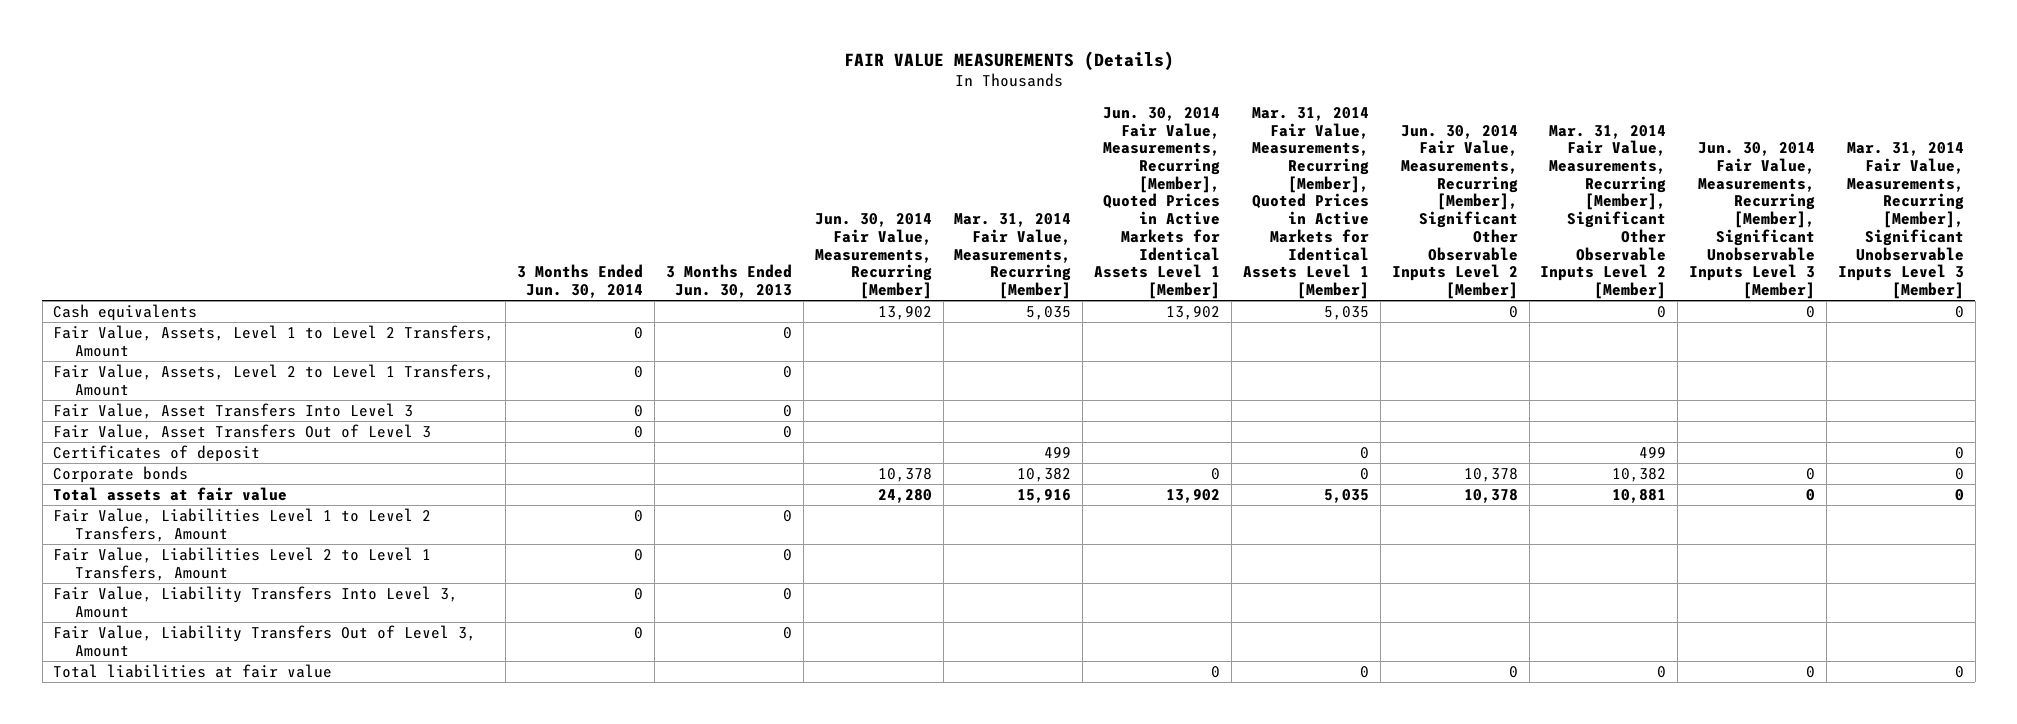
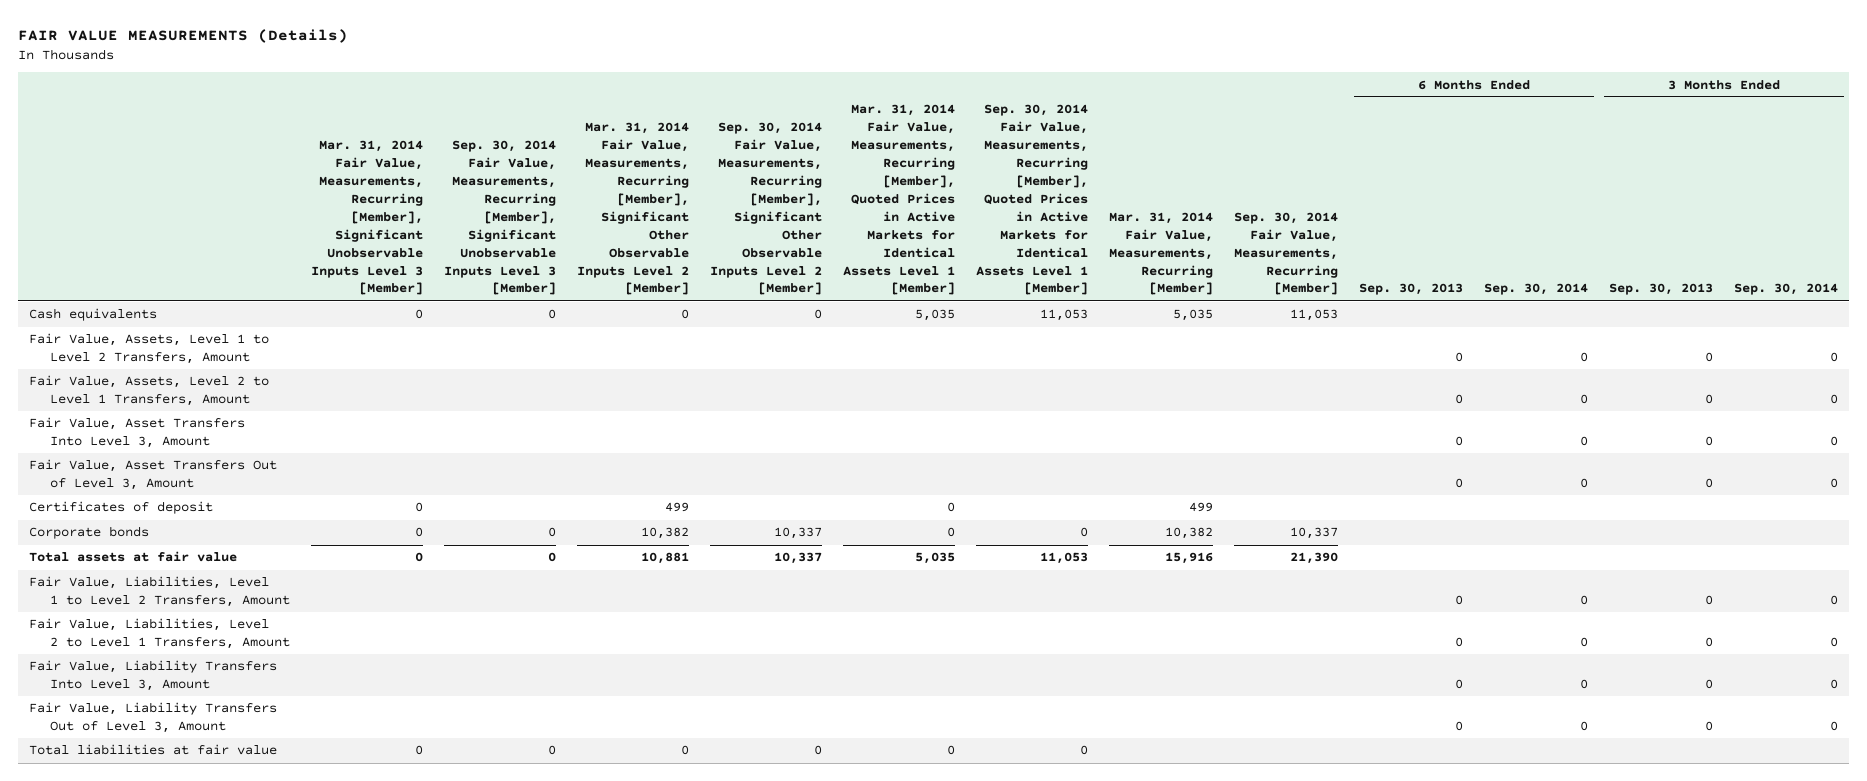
- | 3 Months Ended Jun. 30, 2014 | 3 Months Ended Jun. 30, 2013 | Jun. 30, 2014 Fair Value, Measurements, Recurring [Member] | Mar. 31, 2014 Fair Value, Measurements, Recurring [Member] | Jun. 30, 2014 Fair Value, Measurements, Recurring [Member], Quoted Prices in Active Markets for Identical Assets Level 1 [Member] | Mar. 31, 2014 Fair Value, Measurements, Recurring [Member], Quoted Prices in Active Markets for Identical Assets Level 1 [Member] | Jun. 30, 2014 Fair Value, Measurements, Recurring [Member], Significant Other Observable Inputs Level 2 [Member] | Mar. 31, 2014 Fair Value, Measurements, Recurring [Member], Significant Other Observable Inputs Level 2 [Member] | Jun. 30, 2014 Fair Value, Measurements, Recurring [Member], Significant Unobservable Inputs Level 3 [Member] | Mar. 31, 2014 Fair Value, Measurements, Recurring [Member], Significant Unobservable Inputs Level 3 [Member]
+ | Mar. 31, 2014 Fair Value, Measurements, Recurring [Member], Significant Unobservable Inputs Level 3 [Member] | Sep. 30, 2014 Fair Value, Measurements, Recurring [Member], Significant Unobservable Inputs Level 3 [Member] | Mar. 31, 2014 Fair Value, Measurements, Recurring [Member], Significant Other Observable Inputs Level 2 [Member] | Sep. 30, 2014 Fair Value, Measurements, Recurring [Member], Significant Other Observable Inputs Level 2 [Member] | Mar. 31, 2014 Fair Value, Measurements, Recurring [Member], Quoted Prices in Active Markets for Identical Assets Level 1 [Member] | Sep. 30, 2014 Fair Value, Measurements, Recurring [Member], Quoted Prices in Active Markets for Identical Assets Level 1 [Member] | Mar. 31, 2014 Fair Value, Measurements, Recurring [Member] | Sep. 30, 2014 Fair Value, Measurements, Recurring [Member] | 6 Months Ended Sep. 30, 2013 | 6 Months Ended Sep. 30, 2014 | 3 Months Ended Sep. 30, 2013 | 3 Months Ended Sep. 30, 2014
- Fair Value, Asset Transfers Into Level 3 | 0 | 0 | | | | | | | |
- Fair Value, Asset Transfers Out of Level 3 | 0 | 0 | | | | | | | |
+ Fair Value, Asset Transfers Into Level 3, Amount | | | | | | | | | 0 | 0 | 0 | 0
+ Fair Value, Asset Transfers Out of Level 3, Amount | | | | | | | | | 0 | 0 | 0 | 0
- Fair Value, Liabilities Level 1 to Level 2 Transfers, Amount | 0 | 0 | | | | | | | |
- Fair Value, Liabilities Level 2 to Level 1 Transfers, Amount | 0 | 0 | | | | | | | |
+ Fair Value, Liabilities, Level 1 to Level 2 Transfers, Amount | | | | | | | | | 0 | 0 | 0 | 0
+ Fair Value, Liabilities, Level 2 to Level 1 Transfers, Amount | | | | | | | | | 0 | 0 | 0 | 0

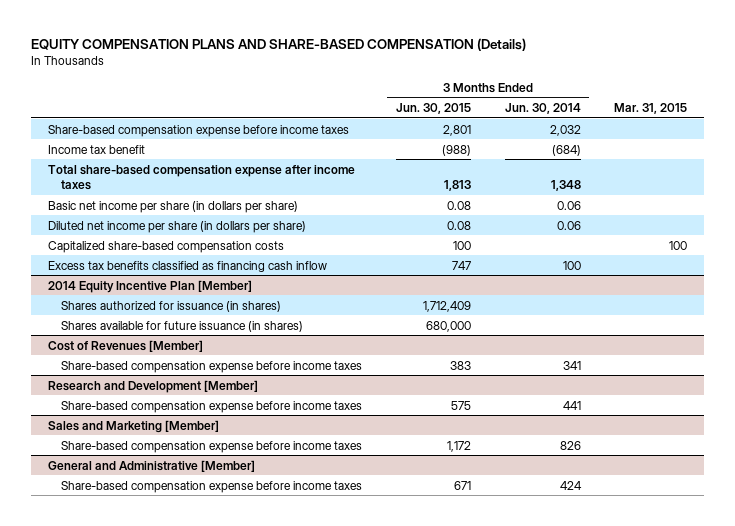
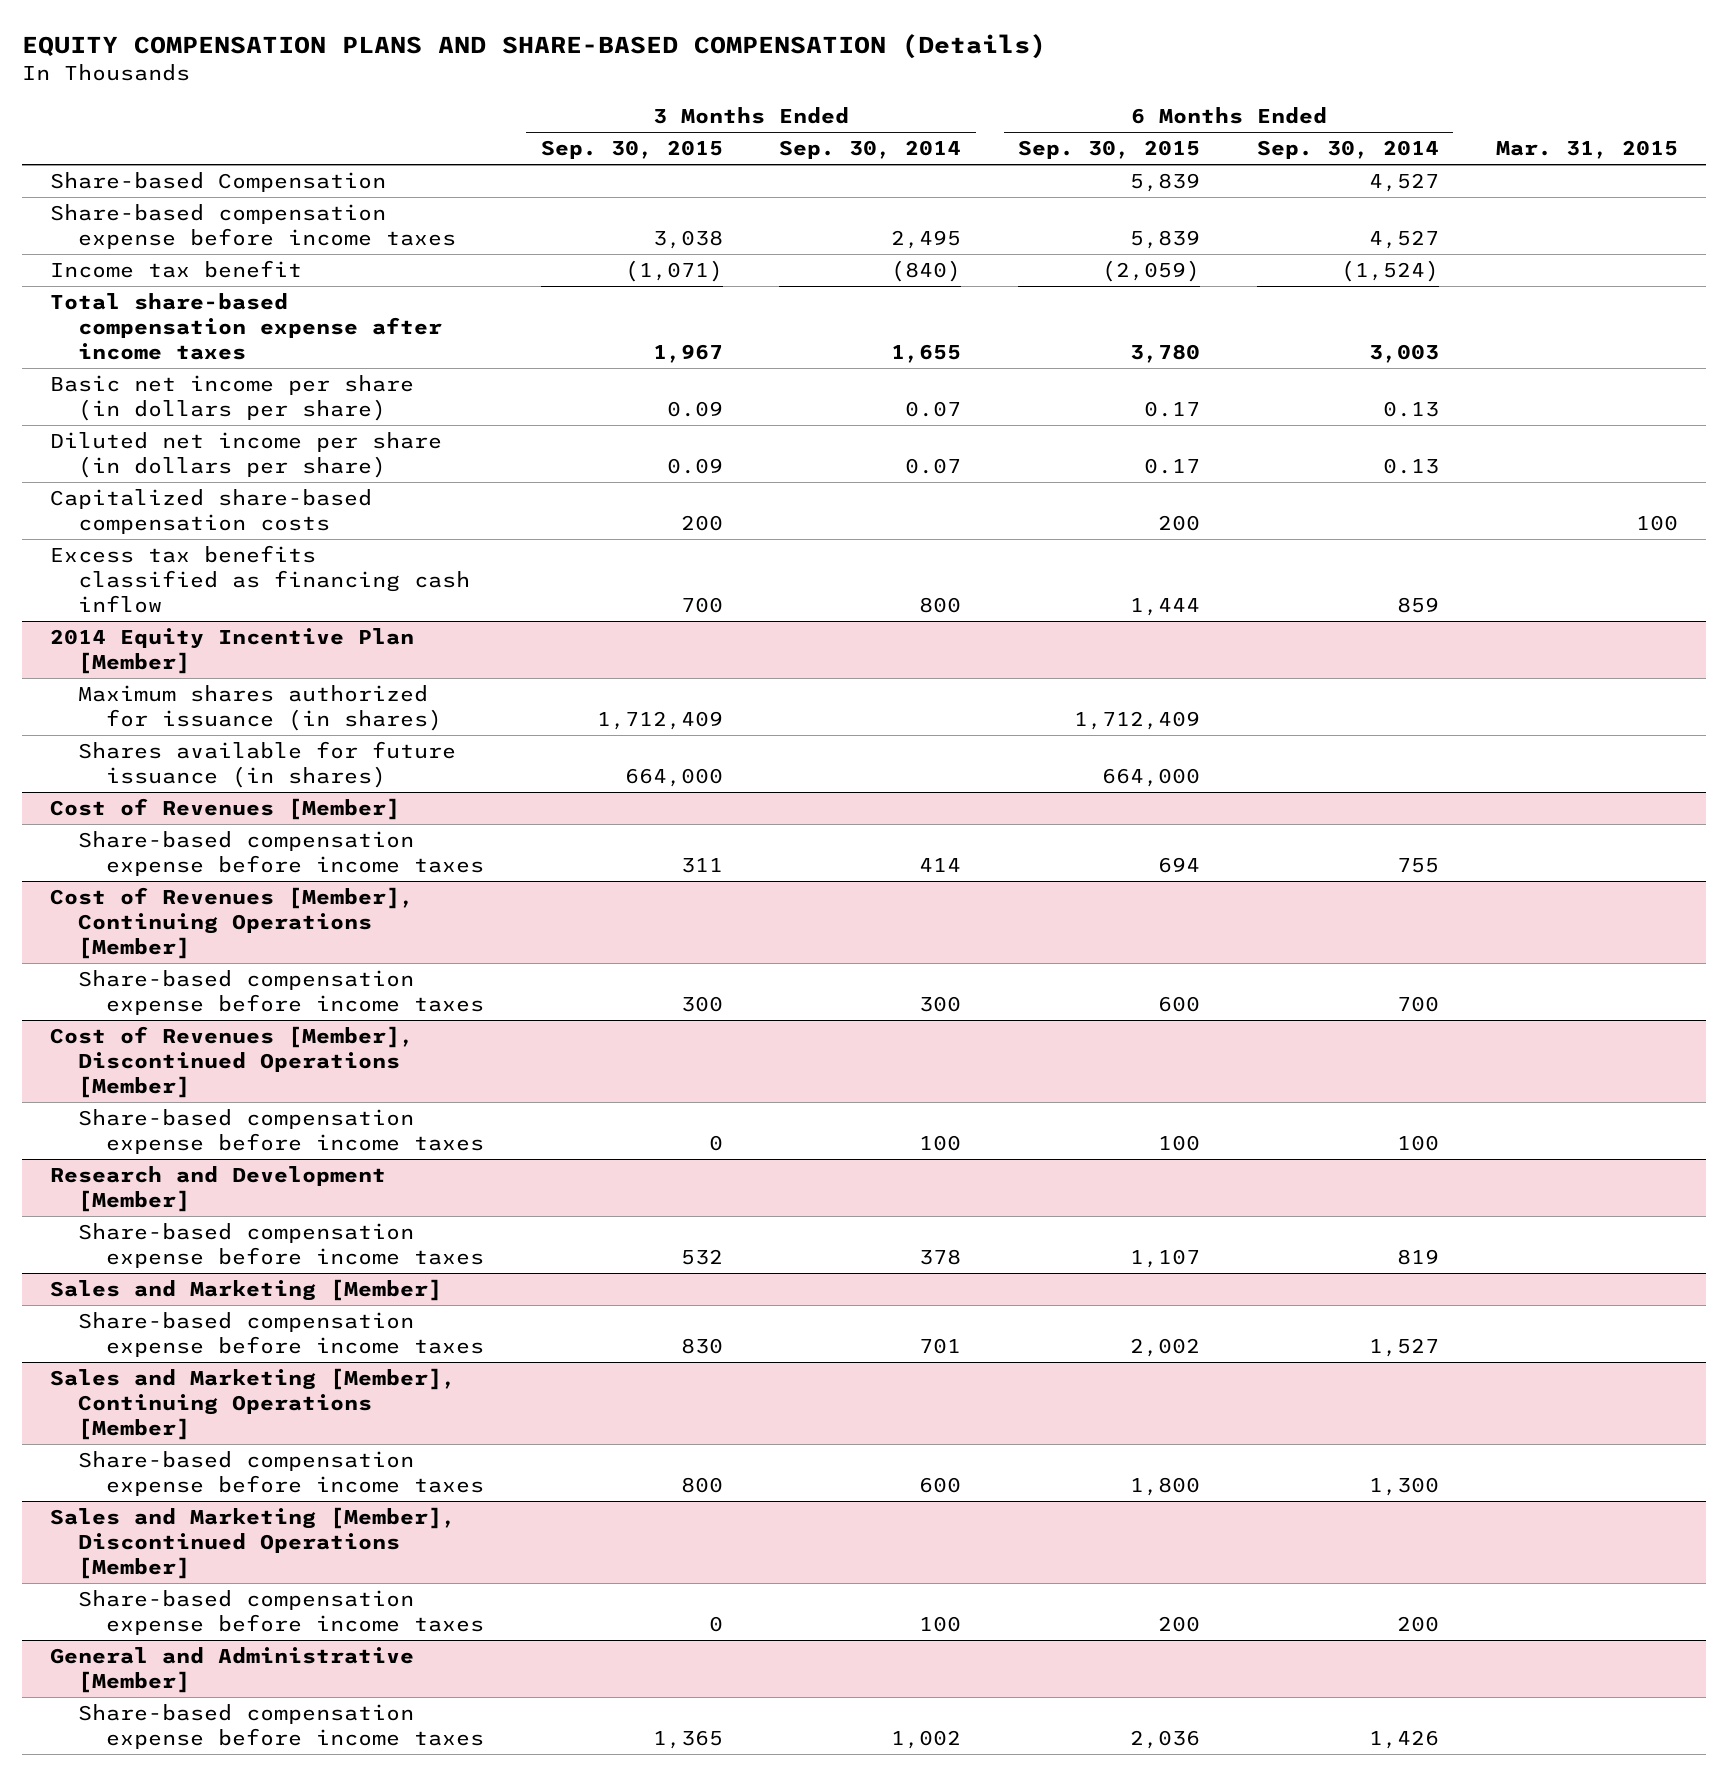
- | 3 Months Ended Jun. 30, 2015 | 3 Months Ended Jun. 30, 2014 | Mar. 31, 2015
+ | 3 Months Ended Sep. 30, 2015 | 3 Months Ended Sep. 30, 2014 | 6 Months Ended Sep. 30, 2015 | 6 Months Ended Sep. 30, 2014 | Mar. 31, 2015
+ Share-based Compensation | | | 5,839 | 4,527 |
@ 2014 Equity Incentive Plan [Member]
- Shares authorized for issuance (in shares) | 1,712,409 | |
+ Maximum shares authorized for issuance (in shares) | 1,712,409 | | 1,712,409 | |
+ Cost of Revenues [Member], Continuing Operations [Member]
+ Share-based compensation expense before income taxes | 300 | 300 | 600 | 700 |
+ Cost of Revenues [Member], Discontinued Operations [Member]
+ Share-based compensation expense before income taxes | 0 | 100 | 100 | 100 |
+ Sales and Marketing [Member], Continuing Operations [Member]
+ Share-based compensation expense before income taxes | 800 | 600 | 1,800 | 1,300 |
+ Sales and Marketing [Member], Discontinued Operations [Member]
+ Share-based compensation expense before income taxes | 0 | 100 | 200 | 200 |

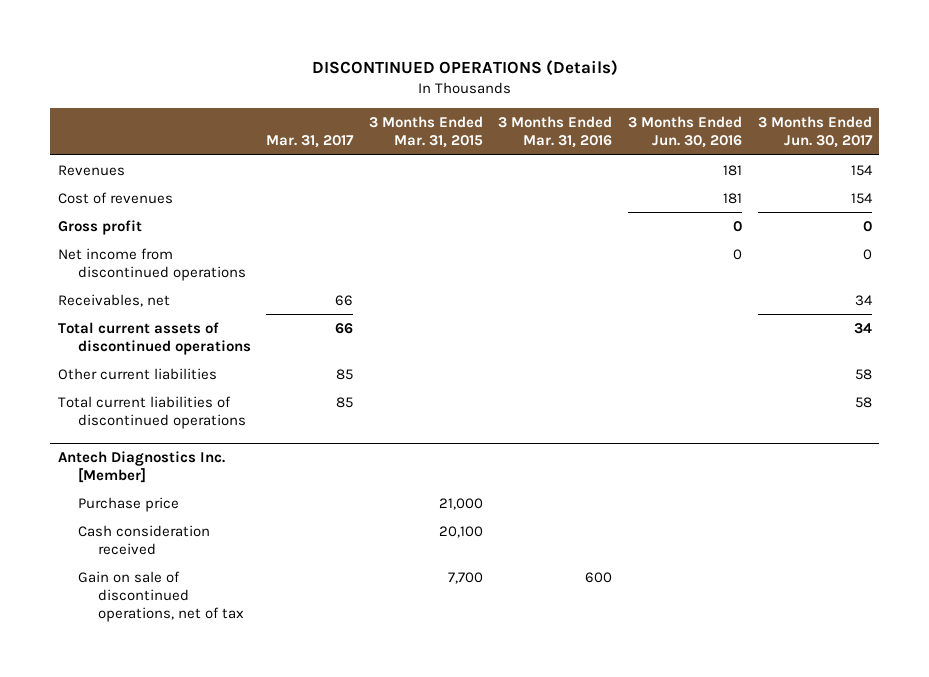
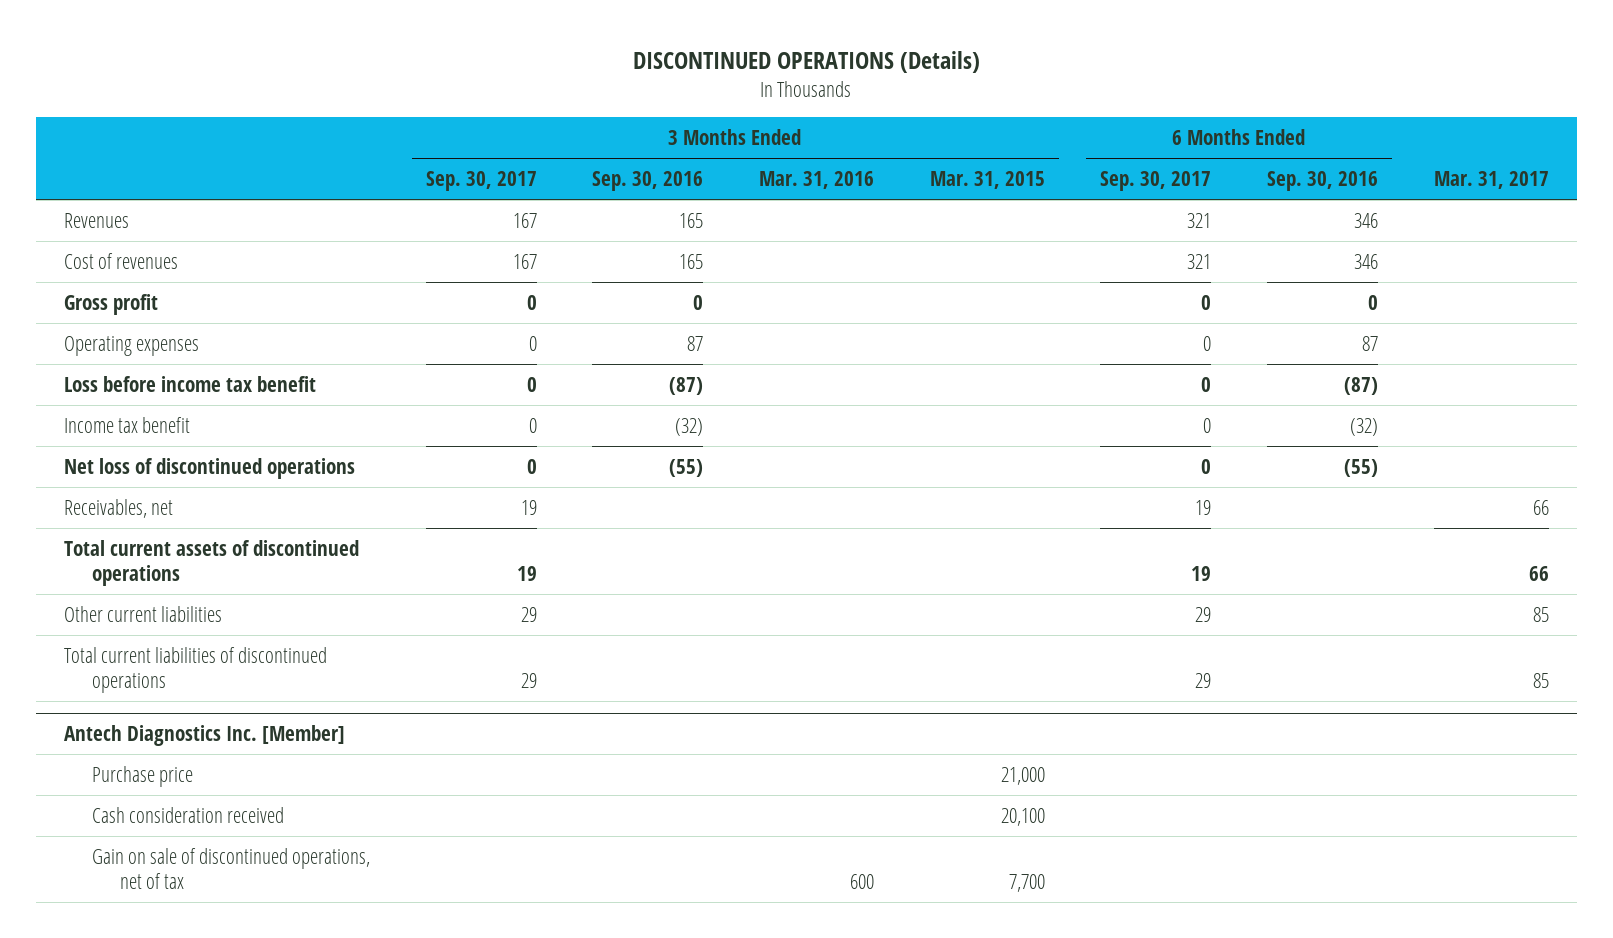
- | Mar. 31, 2017 | 3 Months Ended Mar. 31, 2015 | 3 Months Ended Mar. 31, 2016 | 3 Months Ended Jun. 30, 2016 | 3 Months Ended Jun. 30, 2017
+ | 3 Months Ended Sep. 30, 2017 | 3 Months Ended Sep. 30, 2016 | 3 Months Ended Mar. 31, 2016 | 3 Months Ended Mar. 31, 2015 | 6 Months Ended Sep. 30, 2017 | 6 Months Ended Sep. 30, 2016 | Mar. 31, 2017
- Net income from discontinued operations | | | | 0 | 0
+ Operating expenses | 0 | 87 | | | 0 | 87 |
+ Loss before income tax benefit | 0 | (87) | | | 0 | (87) |
+ Income tax benefit | 0 | (32) | | | 0 | (32) |
+ Net loss of discontinued operations | 0 | (55) | | | 0 | (55) |

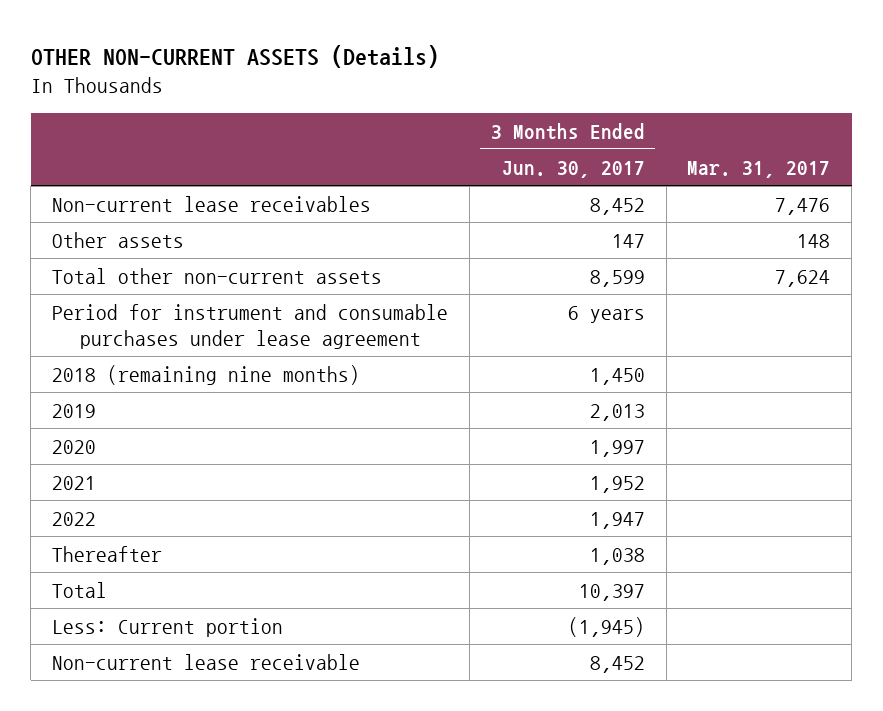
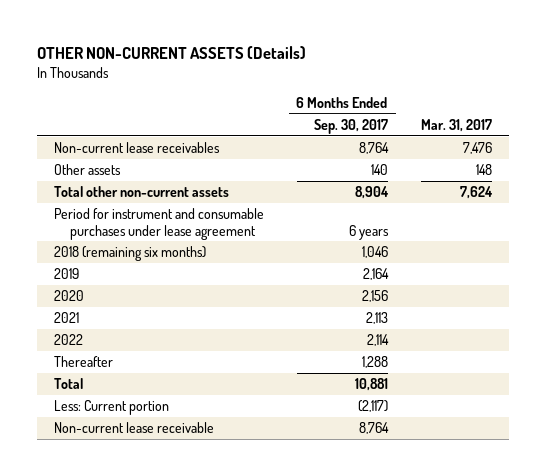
- | 3 Months Ended Jun. 30, 2017 | Mar. 31, 2017
+ | 6 Months Ended Sep. 30, 2017 | Mar. 31, 2017
- 2018 (remaining nine months) | 1,450 |
+ 2018 (remaining six months) | 1,046 |

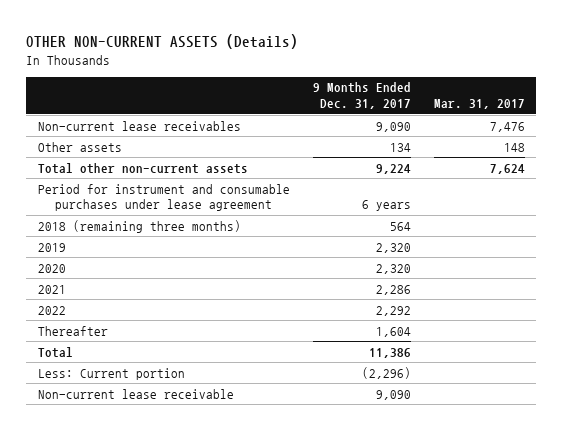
- | 6 Months Ended Sep. 30, 2017 | Mar. 31, 2017
+ | 9 Months Ended Dec. 31, 2017 | Mar. 31, 2017
- 2018 (remaining six months) | 1,046 |
+ 2018 (remaining three months) | 564 |

